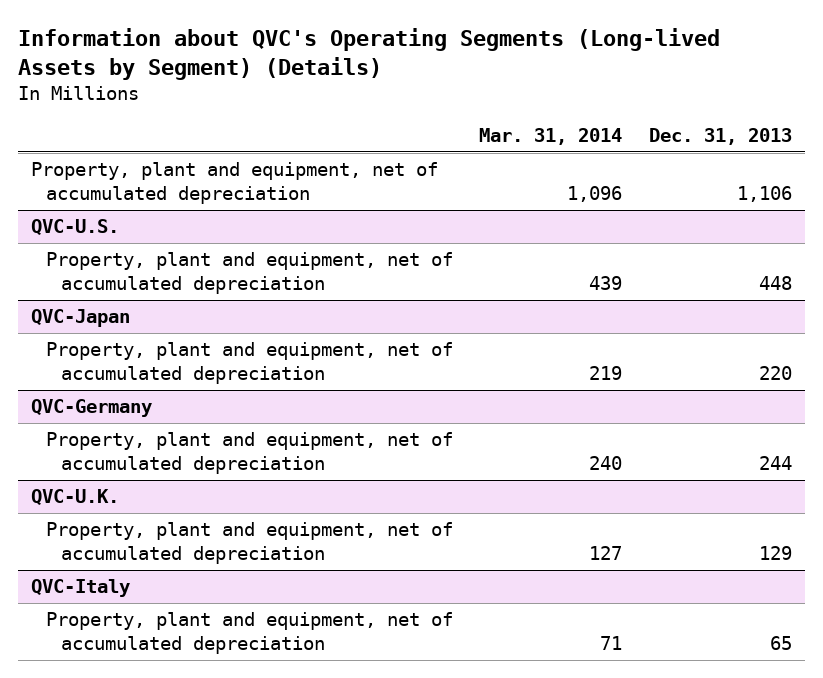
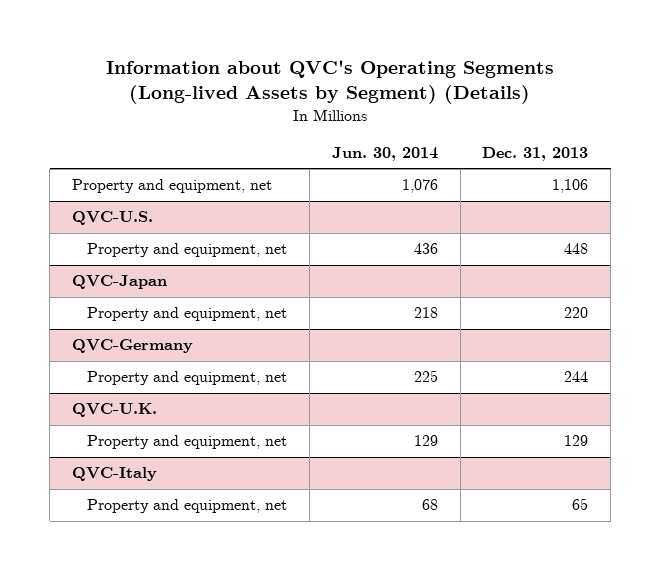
- | Mar. 31, 2014 | Dec. 31, 2013
+ | Jun. 30, 2014 | Dec. 31, 2013
- Property, plant and equipment, net of accumulated depreciation | 1,096 | 1,106
+ Property and equipment, net | 1,076 | 1,106
@ QVC-U.S.
- Property, plant and equipment, net of accumulated depreciation | 439 | 448
+ Property and equipment, net | 436 | 448
@ QVC-Japan
- Property, plant and equipment, net of accumulated depreciation | 219 | 220
+ Property and equipment, net | 218 | 220
@ QVC-Germany
- Property, plant and equipment, net of accumulated depreciation | 240 | 244
+ Property and equipment, net | 225 | 244
@ QVC-U.K.
- Property, plant and equipment, net of accumulated depreciation | 127 | 129
+ Property and equipment, net | 129 | 129
@ QVC-Italy
- Property, plant and equipment, net of accumulated depreciation | 71 | 65
+ Property and equipment, net | 68 | 65

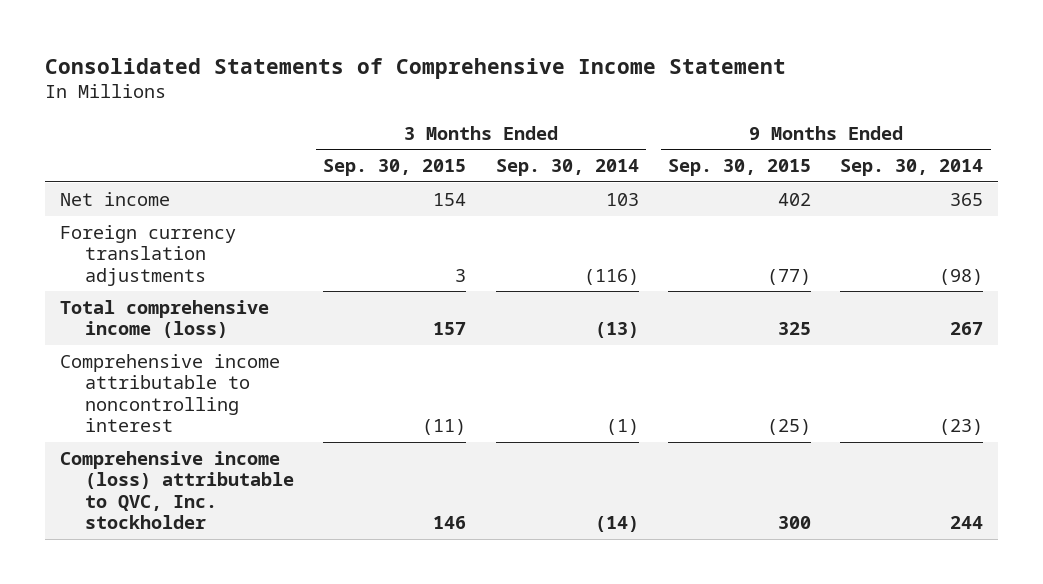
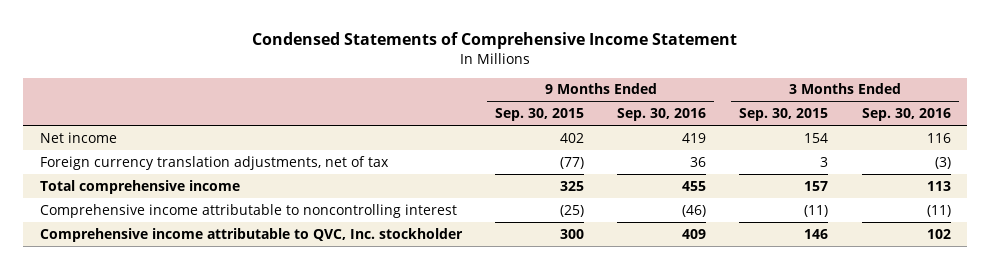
- Consolidated Statements of Comprehensive Income Statement
+ Condensed Statements of Comprehensive Income Statement
- | 3 Months Ended Sep. 30, 2015 | 3 Months Ended Sep. 30, 2014 | 9 Months Ended Sep. 30, 2015 | 9 Months Ended Sep. 30, 2014
+ | 9 Months Ended Sep. 30, 2015 | 9 Months Ended Sep. 30, 2016 | 3 Months Ended Sep. 30, 2015 | 3 Months Ended Sep. 30, 2016
- Foreign currency translation adjustments | 3 | (116) | (77) | (98)
- Total comprehensive income (loss) | 157 | (13) | 325 | 267
+ Foreign currency translation adjustments, net of tax | (77) | 36 | 3 | (3)
+ Total comprehensive income | 325 | 455 | 157 | 113
- Comprehensive income (loss) attributable to QVC, Inc. stockholder | 146 | (14) | 300 | 244
+ Comprehensive income attributable to QVC, Inc. stockholder | 300 | 409 | 146 | 102

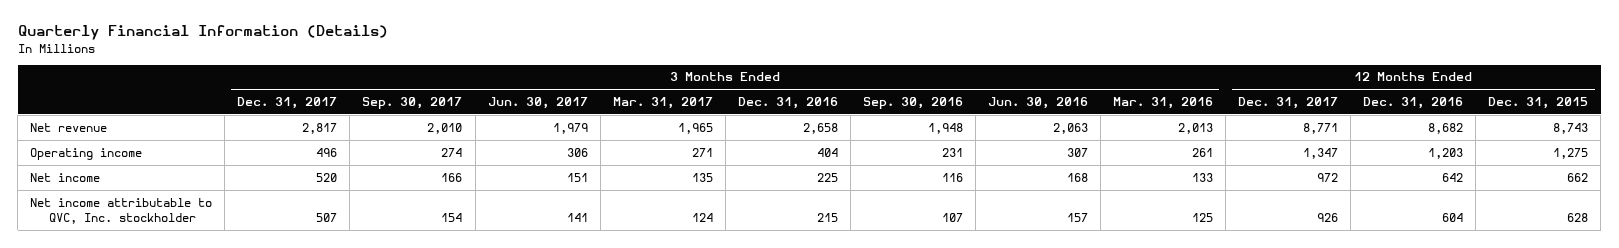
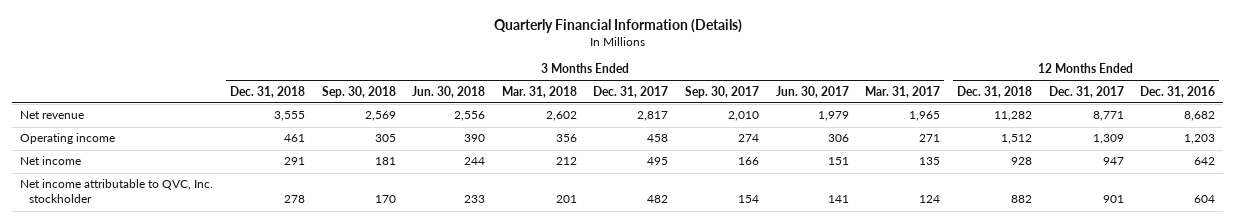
- | 3 Months Ended Dec. 31, 2017 | 3 Months Ended Sep. 30, 2017 | 3 Months Ended Jun. 30, 2017 | 3 Months Ended Mar. 31, 2017 | 3 Months Ended Dec. 31, 2016 | 3 Months Ended Sep. 30, 2016 | 3 Months Ended Jun. 30, 2016 | 3 Months Ended Mar. 31, 2016 | 12 Months Ended Dec. 31, 2017 | 12 Months Ended Dec. 31, 2016 | 12 Months Ended Dec. 31, 2015
+ | 3 Months Ended Dec. 31, 2018 | 3 Months Ended Sep. 30, 2018 | 3 Months Ended Jun. 30, 2018 | 3 Months Ended Mar. 31, 2018 | 3 Months Ended Dec. 31, 2017 | 3 Months Ended Sep. 30, 2017 | 3 Months Ended Jun. 30, 2017 | 3 Months Ended Mar. 31, 2017 | 12 Months Ended Dec. 31, 2018 | 12 Months Ended Dec. 31, 2017 | 12 Months Ended Dec. 31, 2016
- Operating income | 496 | 274 | 306 | 271 | 404 | 231 | 307 | 261 | 1,347 | 1,203 | 1,275
- Net income | 520 | 166 | 151 | 135 | 225 | 116 | 168 | 133 | 972 | 642 | 662
- Net income attributable to QVC, Inc. stockholder | 507 | 154 | 141 | 124 | 215 | 107 | 157 | 125 | 926 | 604 | 628
+ Operating income | 461 | 305 | 390 | 356 | 458 | 274 | 306 | 271 | 1,512 | 1,309 | 1,203
+ Net income | 291 | 181 | 244 | 212 | 495 | 166 | 151 | 135 | 928 | 947 | 642
+ Net income attributable to QVC, Inc. stockholder | 278 | 170 | 233 | 201 | 482 | 154 | 141 | 124 | 882 | 901 | 604

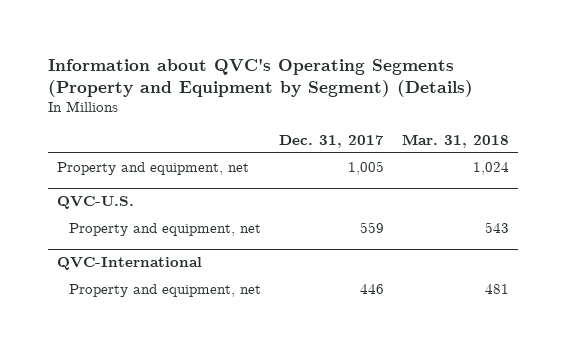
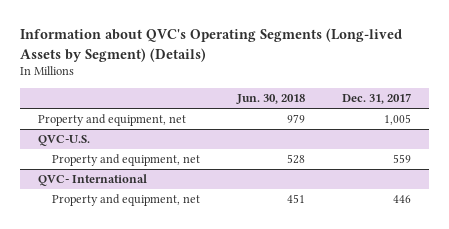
- Information about QVC's Operating Segments (Property and Equipment by Segment) (Details)
+ Information about QVC's Operating Segments (Long-lived Assets by Segment) (Details)
- | Dec. 31, 2017 | Mar. 31, 2018
+ | Jun. 30, 2018 | Dec. 31, 2017
- QVC-International
+ QVC- International

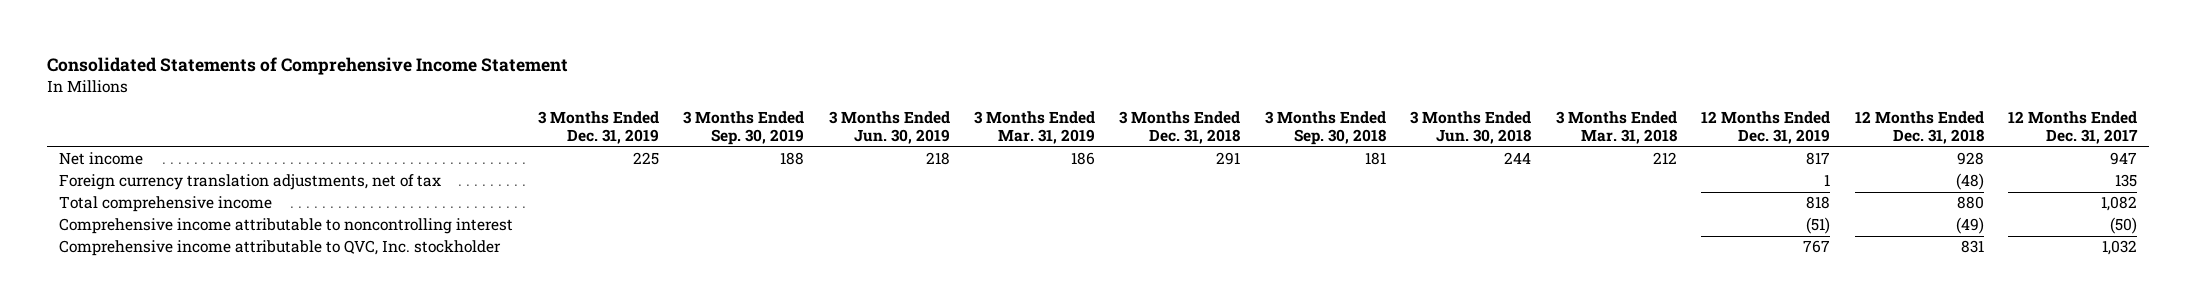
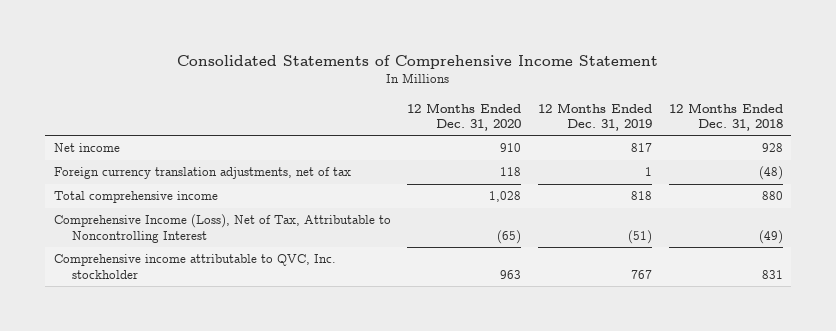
- | 3 Months Ended Dec. 31, 2019 | 3 Months Ended Sep. 30, 2019 | 3 Months Ended Jun. 30, 2019 | 3 Months Ended Mar. 31, 2019 | 3 Months Ended Dec. 31, 2018 | 3 Months Ended Sep. 30, 2018 | 3 Months Ended Jun. 30, 2018 | 3 Months Ended Mar. 31, 2018 | 12 Months Ended Dec. 31, 2019 | 12 Months Ended Dec. 31, 2018 | 12 Months Ended Dec. 31, 2017
+ | 12 Months Ended Dec. 31, 2020 | 12 Months Ended Dec. 31, 2019 | 12 Months Ended Dec. 31, 2018
- Comprehensive income attributable to noncontrolling interest | | | | | | | | | (51) | (49) | (50)
+ Comprehensive Income (Loss), Net of Tax, Attributable to Noncontrolling Interest | (65) | (51) | (49)

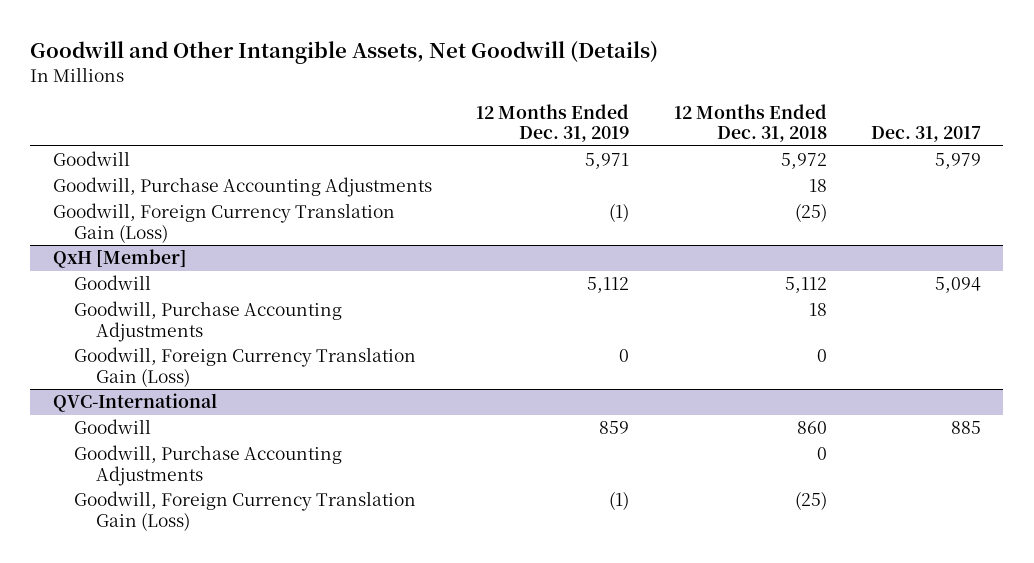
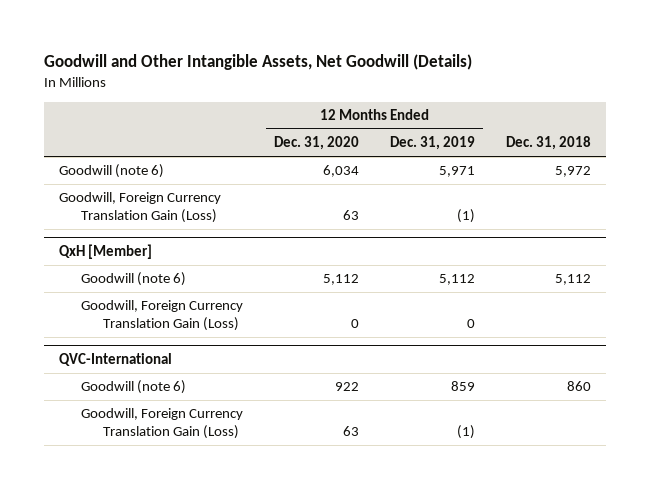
- | 12 Months Ended Dec. 31, 2019 | 12 Months Ended Dec. 31, 2018 | Dec. 31, 2017
+ | 12 Months Ended Dec. 31, 2020 | 12 Months Ended Dec. 31, 2019 | Dec. 31, 2018
- Goodwill | 5,971 | 5,972 | 5,979
- Goodwill, Purchase Accounting Adjustments | | 18 |
+ Goodwill (note 6) | 6,034 | 5,971 | 5,972
@ QxH [Member]
- Goodwill | 5,112 | 5,112 | 5,094
- Goodwill, Purchase Accounting Adjustments | | 18 |
+ Goodwill (note 6) | 5,112 | 5,112 | 5,112
@ QVC-International
- Goodwill | 859 | 860 | 885
- Goodwill, Purchase Accounting Adjustments | | 0 |
+ Goodwill (note 6) | 922 | 859 | 860

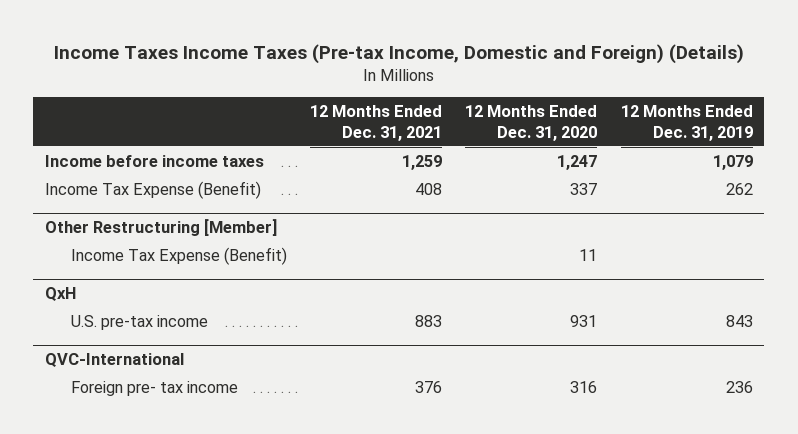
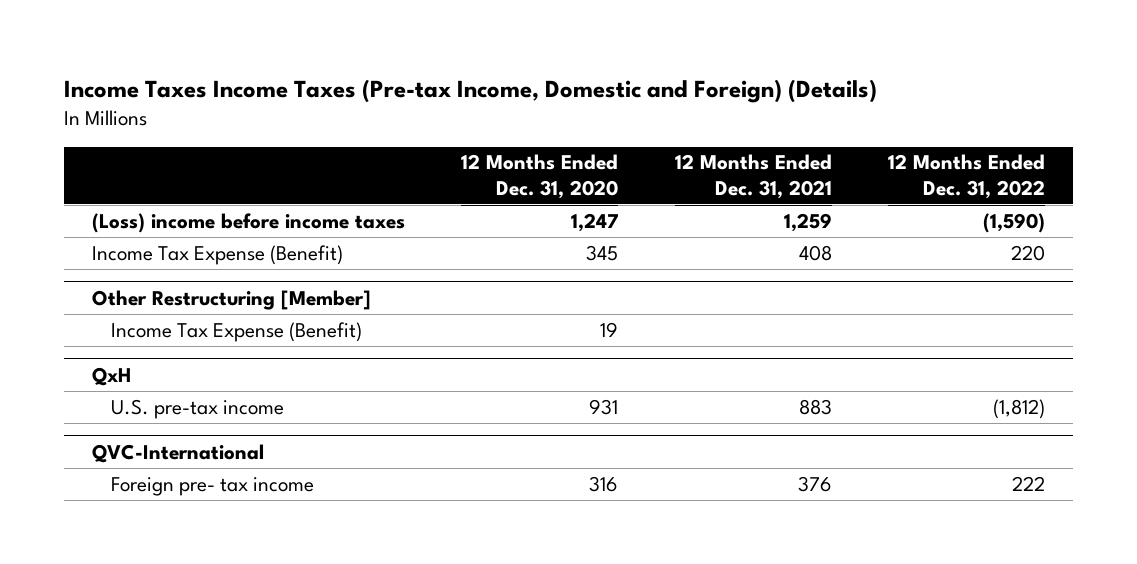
- | 12 Months Ended Dec. 31, 2021 | 12 Months Ended Dec. 31, 2020 | 12 Months Ended Dec. 31, 2019
+ | 12 Months Ended Dec. 31, 2020 | 12 Months Ended Dec. 31, 2021 | 12 Months Ended Dec. 31, 2022
- Income before income taxes | 1,259 | 1,247 | 1,079
- Income Tax Expense (Benefit) | 408 | 337 | 262
+ (Loss) income before income taxes | 1,247 | 1,259 | (1,590)
+ Income Tax Expense (Benefit) | 345 | 408 | 220
@ Other Restructuring [Member]
- Income Tax Expense (Benefit) | | 11 |
+ Income Tax Expense (Benefit) | 19 | |

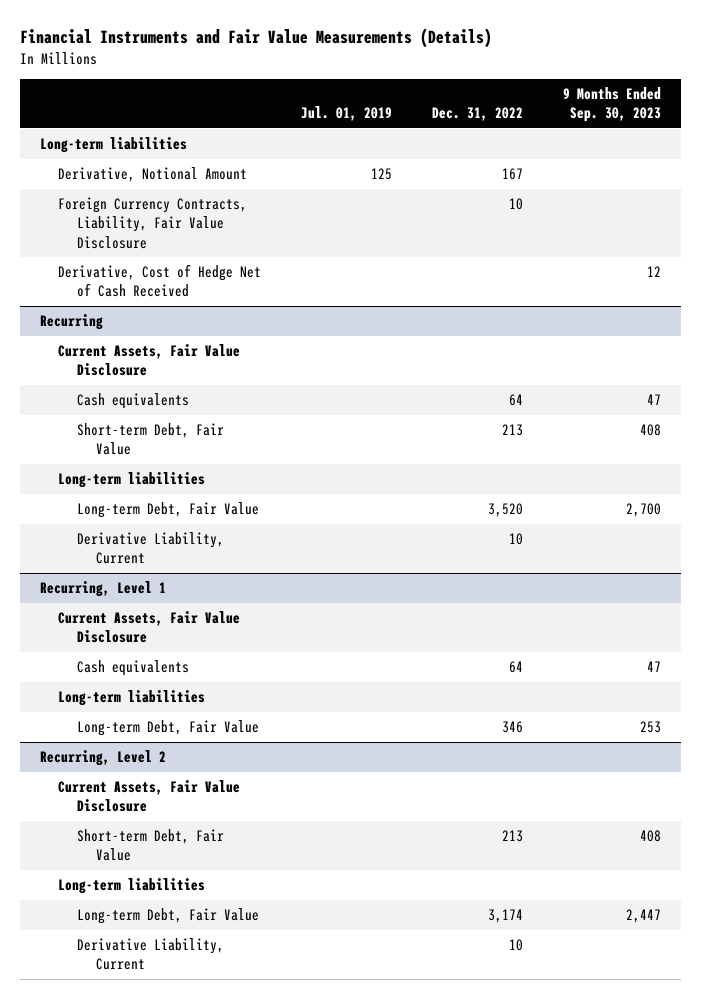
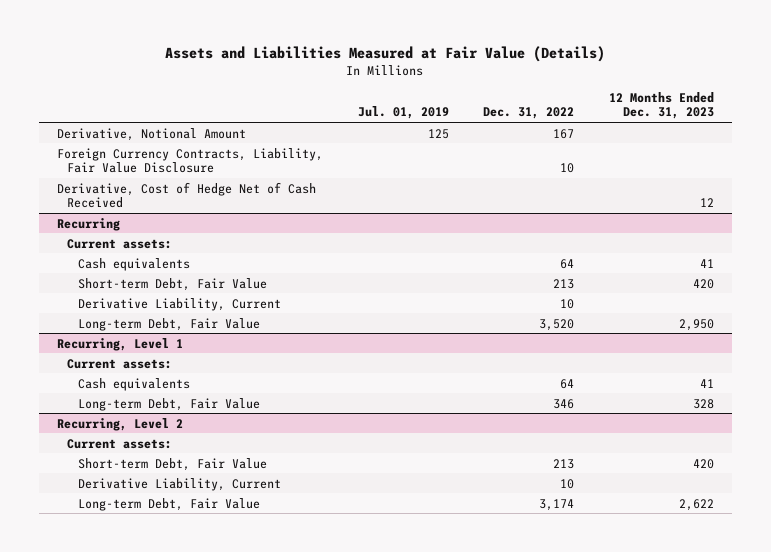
- Financial Instruments and Fair Value Measurements (Details)
+ Assets and Liabilities Measured at Fair Value (Details)
- | Jul. 01, 2019 | Dec. 31, 2022 | 9 Months Ended Sep. 30, 2023
+ | Jul. 01, 2019 | Dec. 31, 2022 | 12 Months Ended Dec. 31, 2023
- Long-term liabilities
@ Recurring
- Current Assets, Fair Value Disclosure
+ Current assets:
- Long-term liabilities
moved down: Long-term Debt, Fair Value | | 3,520 | 2,950
@ Recurring, Level 1
- Current Assets, Fair Value Disclosure
+ Current assets:
- Long-term liabilities
@ Recurring, Level 2
- Current Assets, Fair Value Disclosure
+ Current assets:
- Long-term liabilities
moved down: Long-term Debt, Fair Value | | 3,174 | 2,622

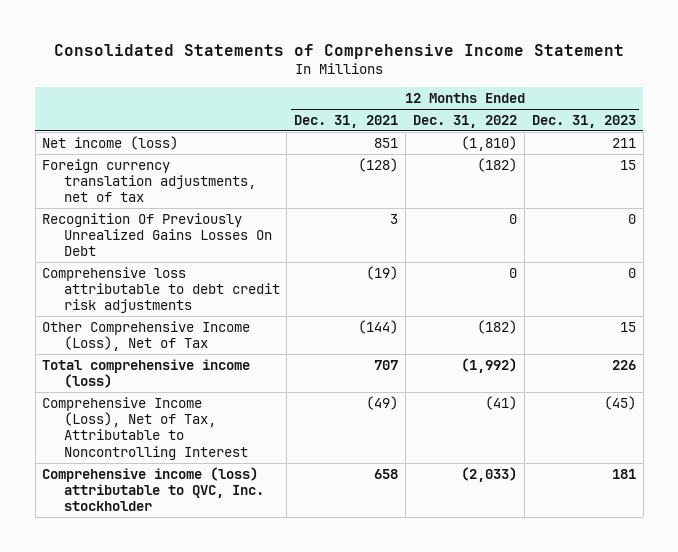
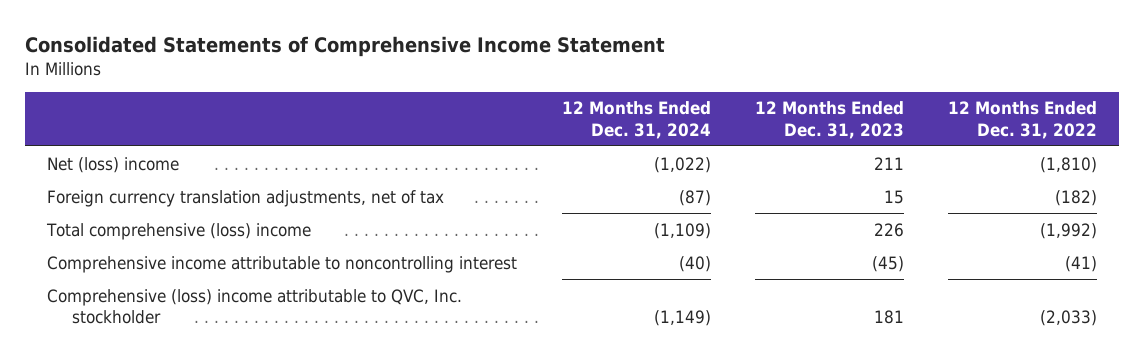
- | 12 Months Ended Dec. 31, 2021 | 12 Months Ended Dec. 31, 2022 | 12 Months Ended Dec. 31, 2023
+ | 12 Months Ended Dec. 31, 2024 | 12 Months Ended Dec. 31, 2023 | 12 Months Ended Dec. 31, 2022
- Net income (loss) | 851 | (1,810) | 211
+ Net (loss) income | (1,022) | 211 | (1,810)
- Recognition Of Previously Unrealized Gains Losses On Debt | 3 | 0 | 0
- Comprehensive loss attributable to debt credit risk adjustments | (19) | 0 | 0
- Other Comprehensive Income (Loss), Net of Tax | (144) | (182) | 15
- Total comprehensive income (loss) | 707 | (1,992) | 226
- Comprehensive Income (Loss), Net of Tax, Attributable to Noncontrolling Interest | (49) | (41) | (45)
- Comprehensive income (loss) attributable to QVC, Inc. stockholder | 658 | (2,033) | 181
+ Total comprehensive (loss) income | (1,109) | 226 | (1,992)
+ Comprehensive income attributable to noncontrolling interest | (40) | (45) | (41)
+ Comprehensive (loss) income attributable to QVC, Inc. stockholder | (1,149) | 181 | (2,033)

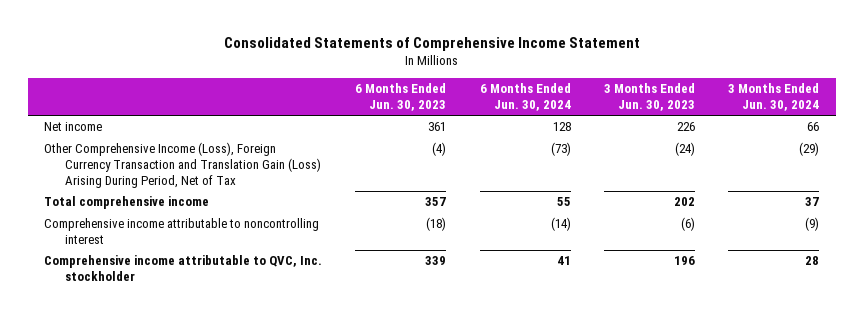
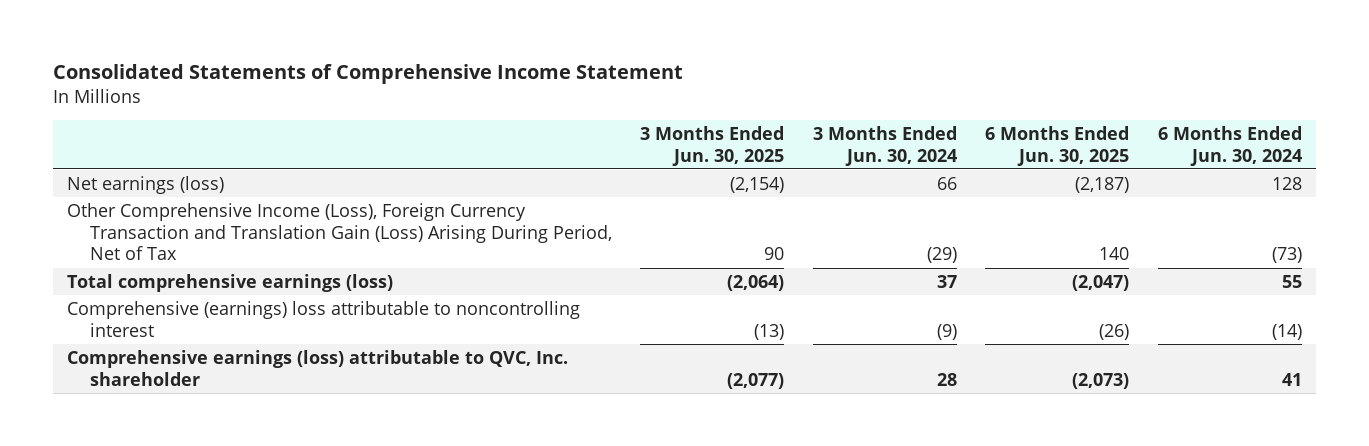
- | 6 Months Ended Jun. 30, 2023 | 6 Months Ended Jun. 30, 2024 | 3 Months Ended Jun. 30, 2023 | 3 Months Ended Jun. 30, 2024
+ | 3 Months Ended Jun. 30, 2025 | 3 Months Ended Jun. 30, 2024 | 6 Months Ended Jun. 30, 2025 | 6 Months Ended Jun. 30, 2024
- Net income | 361 | 128 | 226 | 66
+ Net earnings (loss) | (2,154) | 66 | (2,187) | 128
- Total comprehensive income | 357 | 55 | 202 | 37
- Comprehensive income attributable to noncontrolling interest | (18) | (14) | (6) | (9)
- Comprehensive income attributable to QVC, Inc. stockholder | 339 | 41 | 196 | 28
+ Total comprehensive earnings (loss) | (2,064) | 37 | (2,047) | 55
+ Comprehensive (earnings) loss attributable to noncontrolling interest | (13) | (9) | (26) | (14)
+ Comprehensive earnings (loss) attributable to QVC, Inc. shareholder | (2,077) | 28 | (2,073) | 41

